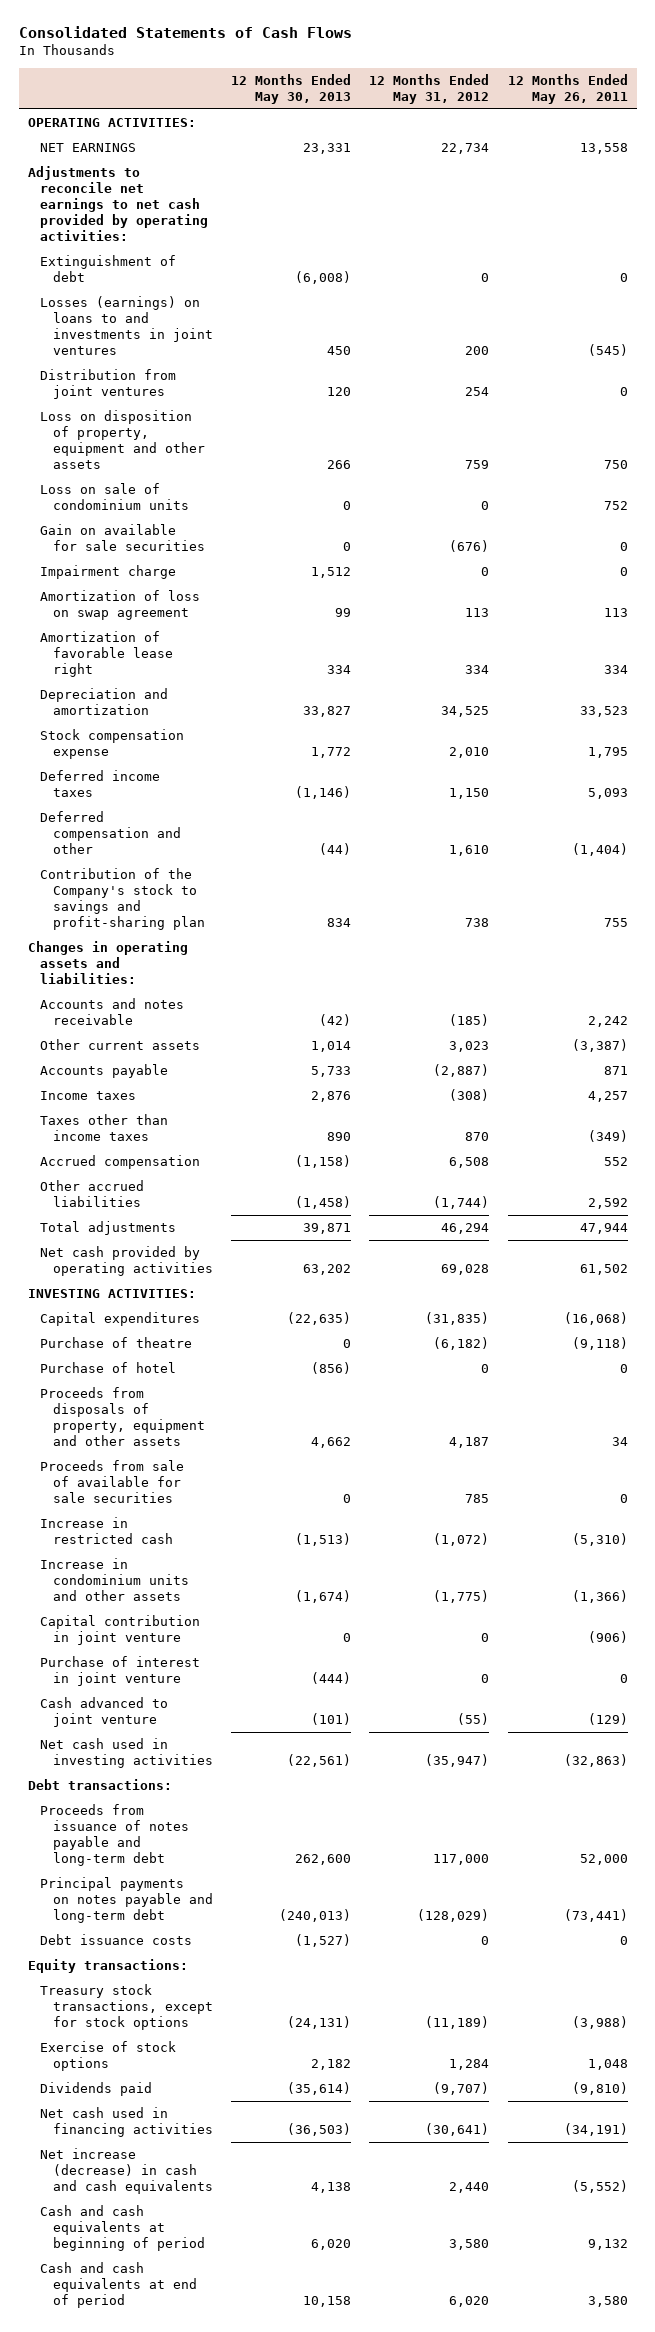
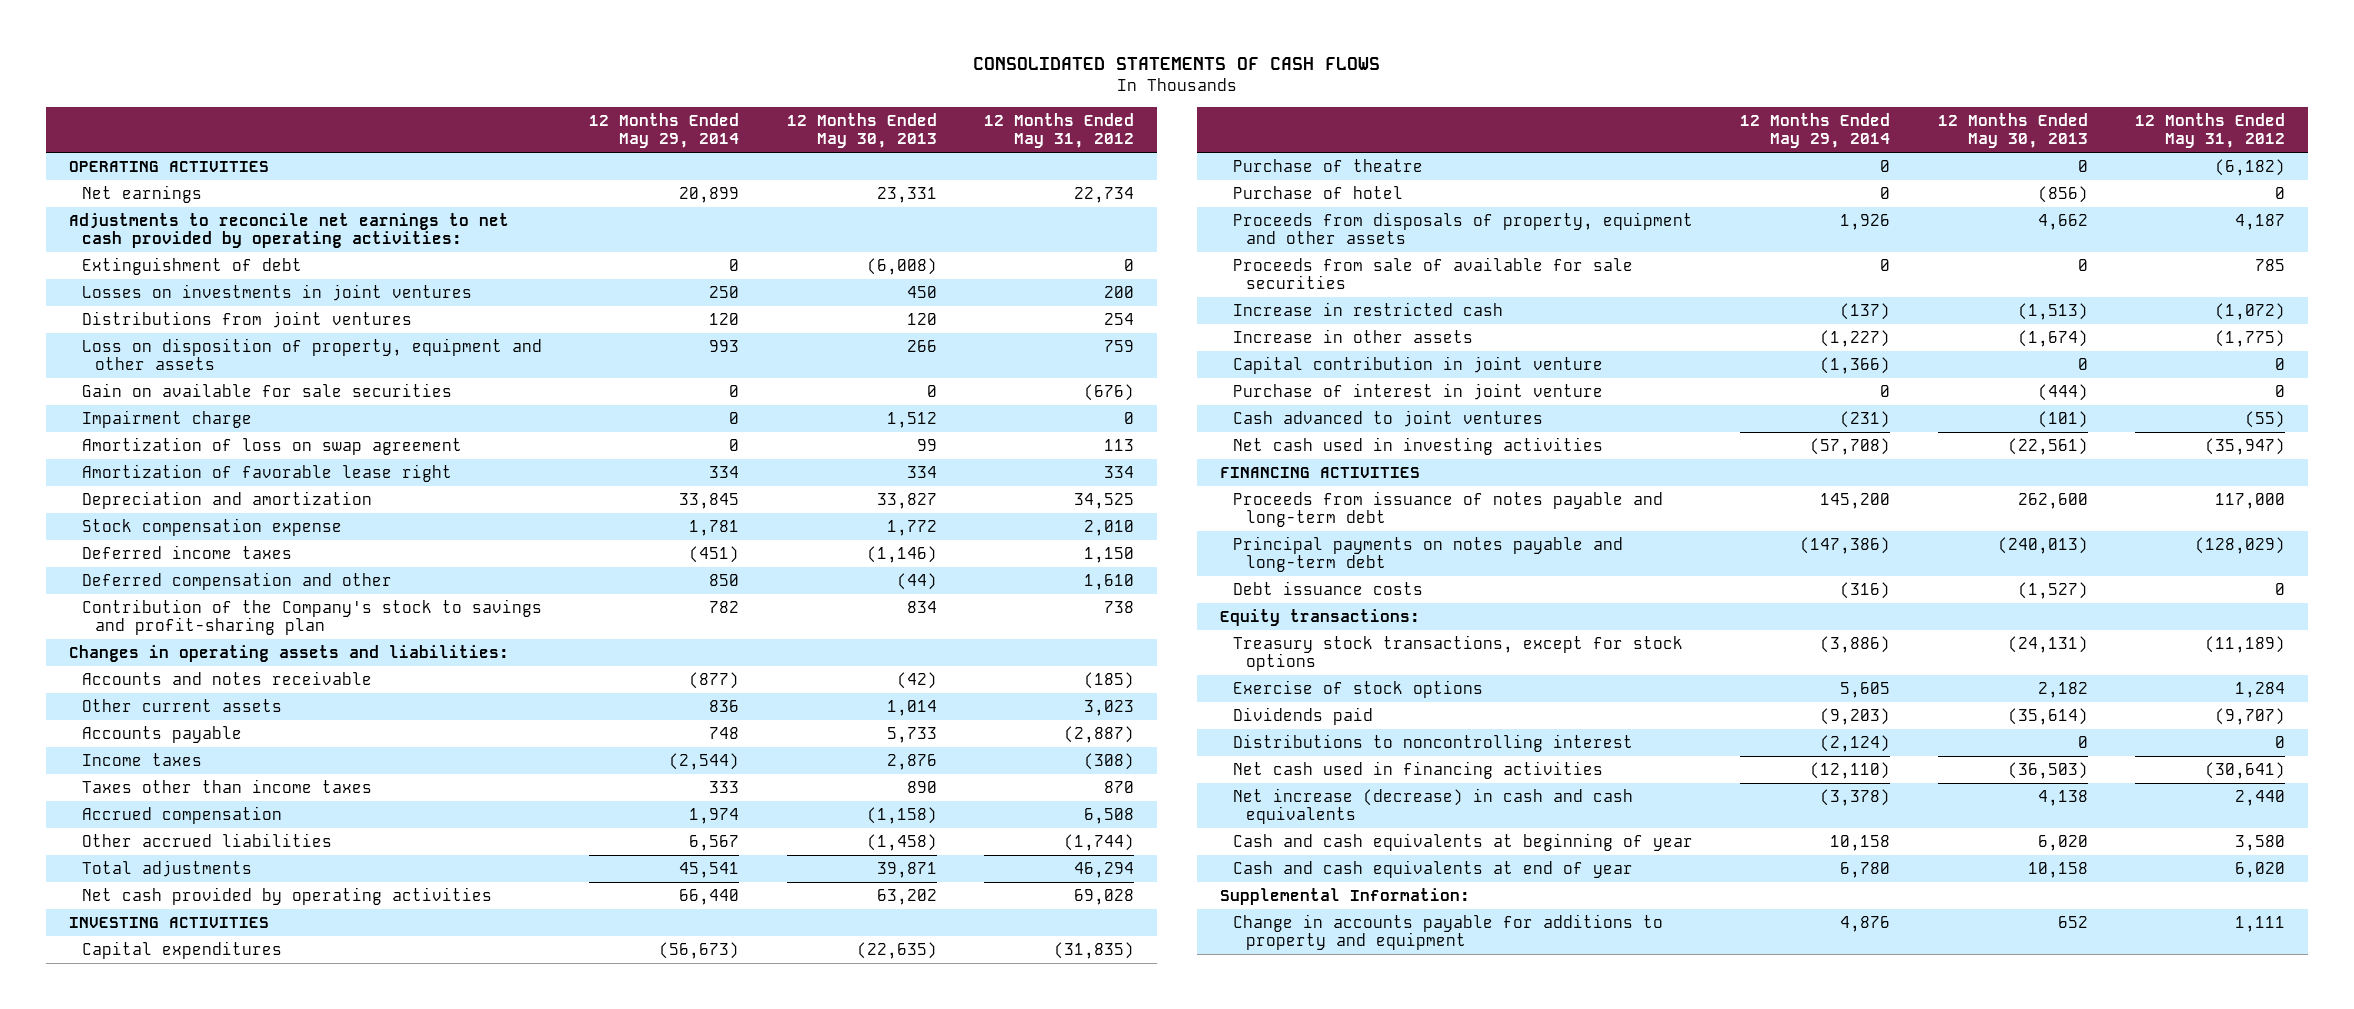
- Consolidated Statements of Cash Flows
+ CONSOLIDATED STATEMENTS OF CASH FLOWS
- | 12 Months Ended May 30, 2013 | 12 Months Ended May 31, 2012 | 12 Months Ended May 26, 2011
+ | 12 Months Ended May 29, 2014 | 12 Months Ended May 30, 2013 | 12 Months Ended May 31, 2012
- OPERATING ACTIVITIES:
- NET EARNINGS | 23,331 | 22,734 | 13,558
+ OPERATING ACTIVITIES
+ Net earnings | 20,899 | 23,331 | 22,734
- Losses (earnings) on loans to and investments in joint ventures | 450 | 200 | (545)
- Distribution from joint ventures | 120 | 254 | 0
+ Losses on investments in joint ventures | 250 | 450 | 200
+ Distributions from joint ventures | 120 | 120 | 254
- Loss on sale of condominium units | 0 | 0 | 752
- INVESTING ACTIVITIES:
+ INVESTING ACTIVITIES
- Increase in condominium units and other assets | (1,674) | (1,775) | (1,366)
+ Increase in other assets | (1,227) | (1,674) | (1,775)
- Cash advanced to joint venture | (101) | (55) | (129)
+ Cash advanced to joint ventures | (231) | (101) | (55)
- Debt transactions:
+ FINANCING ACTIVITIES
+ Distributions to noncontrolling interest | (2,124) | 0 | 0
- Cash and cash equivalents at beginning of period | 6,020 | 3,580 | 9,132
- Cash and cash equivalents at end of period | 10,158 | 6,020 | 3,580
+ Cash and cash equivalents at beginning of year | 10,158 | 6,020 | 3,580
+ Cash and cash equivalents at end of year | 6,780 | 10,158 | 6,020
+ Supplemental Information:
+ Change in accounts payable for additions to property and equipment | 4,876 | 652 | 1,111

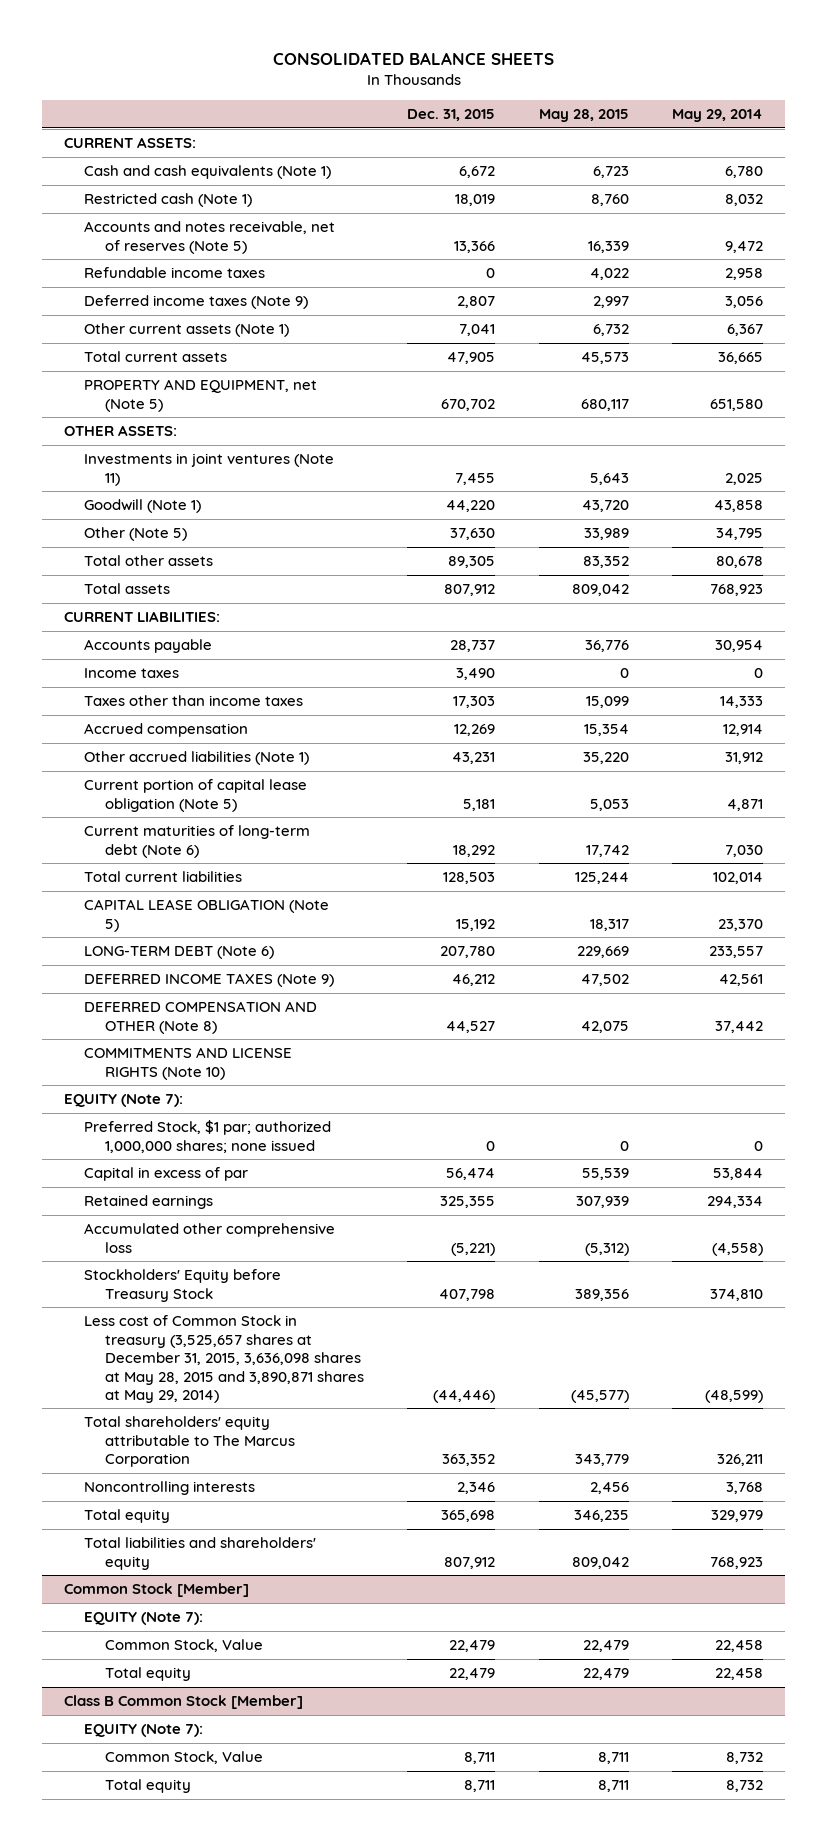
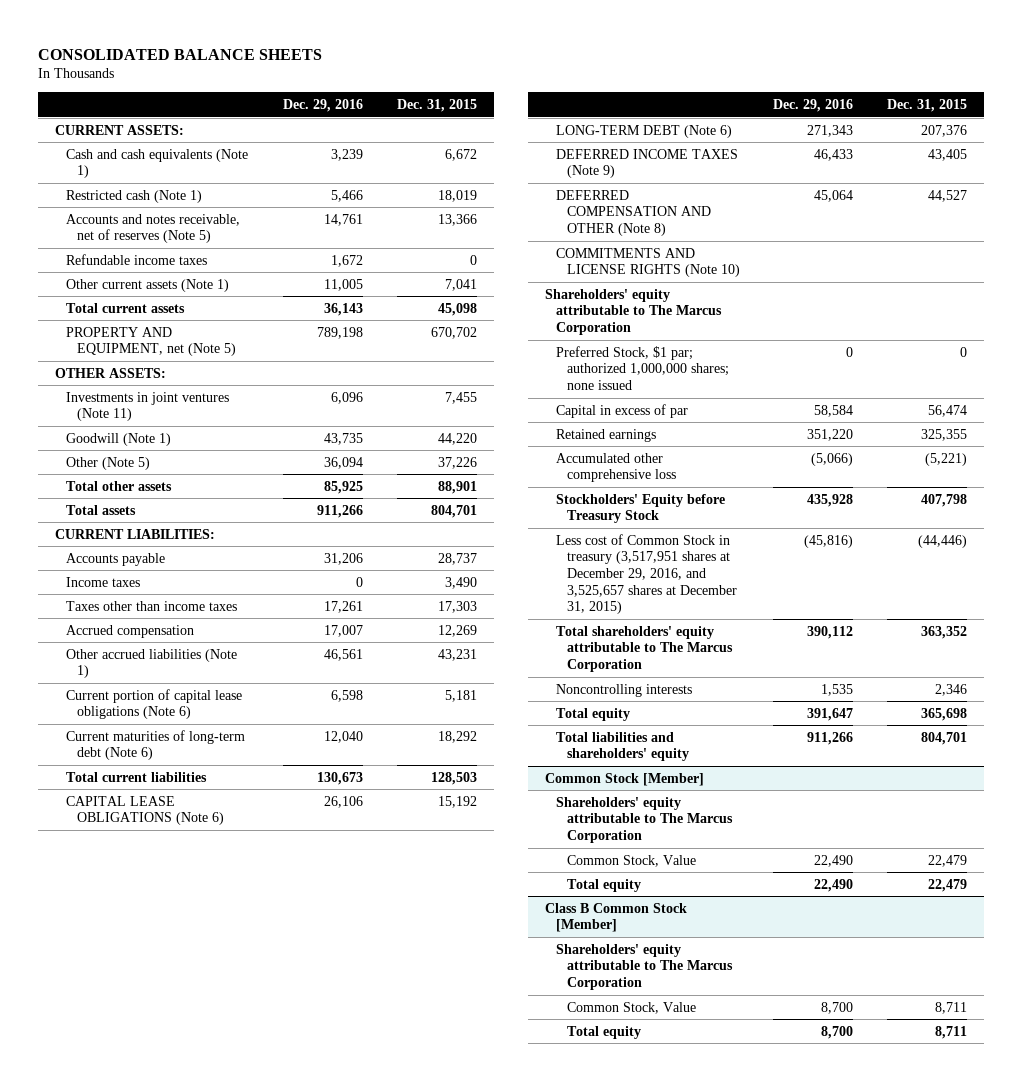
- | Dec. 31, 2015 | May 28, 2015 | May 29, 2014
+ | Dec. 29, 2016 | Dec. 31, 2015
- Deferred income taxes (Note 9) | 2,807 | 2,997 | 3,056
- Total current assets | 47,905 | 45,573 | 36,665
+ Total current assets | 36,143 | 45,098
- Other (Note 5) | 37,630 | 33,989 | 34,795
- Total other assets | 89,305 | 83,352 | 80,678
- Total assets | 807,912 | 809,042 | 768,923
+ Other (Note 5) | 36,094 | 37,226
+ Total other assets | 85,925 | 88,901
+ Total assets | 911,266 | 804,701
- Current portion of capital lease obligation (Note 5) | 5,181 | 5,053 | 4,871
+ Current portion of capital lease obligations (Note 6) | 6,598 | 5,181
- CAPITAL LEASE OBLIGATION (Note 5) | 15,192 | 18,317 | 23,370
- LONG-TERM DEBT (Note 6) | 207,780 | 229,669 | 233,557
- DEFERRED INCOME TAXES (Note 9) | 46,212 | 47,502 | 42,561
+ CAPITAL LEASE OBLIGATIONS (Note 6) | 26,106 | 15,192
+ LONG-TERM DEBT (Note 6) | 271,343 | 207,376
+ DEFERRED INCOME TAXES (Note 9) | 46,433 | 43,405
- EQUITY (Note 7):
+ Shareholders' equity attributable to The Marcus Corporation
- Less cost of Common Stock in treasury (3,525,657 shares at December 31, 2015, 3,636,098 shares at May 28, 2015 and 3,890,871 shares at May 29, 2014) | (44,446) | (45,577) | (48,599)
+ Less cost of Common Stock in treasury (3,517,951 shares at December 29, 2016, and 3,525,657 shares at December 31, 2015) | (45,816) | (44,446)
- Total liabilities and shareholders' equity | 807,912 | 809,042 | 768,923
+ Total liabilities and shareholders' equity | 911,266 | 804,701
@ Common Stock [Member]
- EQUITY (Note 7):
+ Shareholders' equity attributable to The Marcus Corporation
@ Class B Common Stock [Member]
- EQUITY (Note 7):
+ Shareholders' equity attributable to The Marcus Corporation

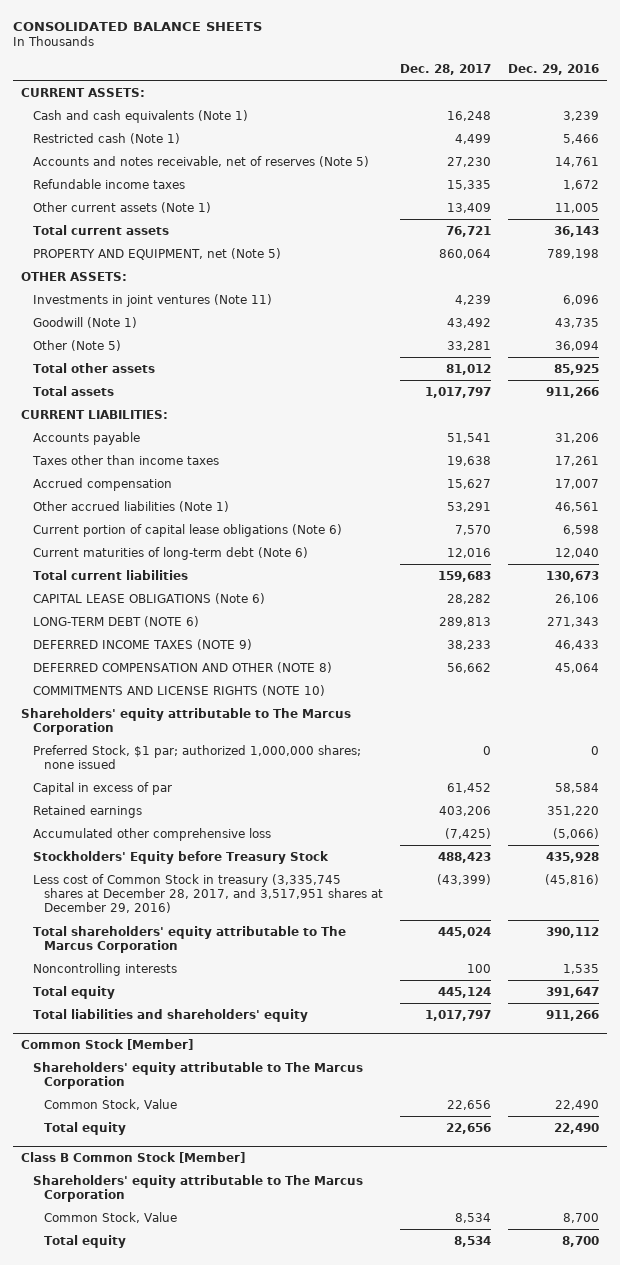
- | Dec. 29, 2016 | Dec. 31, 2015
+ | Dec. 28, 2017 | Dec. 29, 2016
- Income taxes | 0 | 3,490
- LONG-TERM DEBT (Note 6) | 271,343 | 207,376
- DEFERRED INCOME TAXES (Note 9) | 46,433 | 43,405
- DEFERRED COMPENSATION AND OTHER (Note 8) | 45,064 | 44,527
- COMMITMENTS AND LICENSE RIGHTS (Note 10)
+ LONG-TERM DEBT (NOTE 6) | 289,813 | 271,343
+ DEFERRED INCOME TAXES (NOTE 9) | 38,233 | 46,433
+ DEFERRED COMPENSATION AND OTHER (NOTE 8) | 56,662 | 45,064
+ COMMITMENTS AND LICENSE RIGHTS (NOTE 10)
- Less cost of Common Stock in treasury (3,517,951 shares at December 29, 2016, and 3,525,657 shares at December 31, 2015) | (45,816) | (44,446)
+ Less cost of Common Stock in treasury (3,335,745 shares at December 28, 2017, and 3,517,951 shares at December 29, 2016) | (43,399) | (45,816)

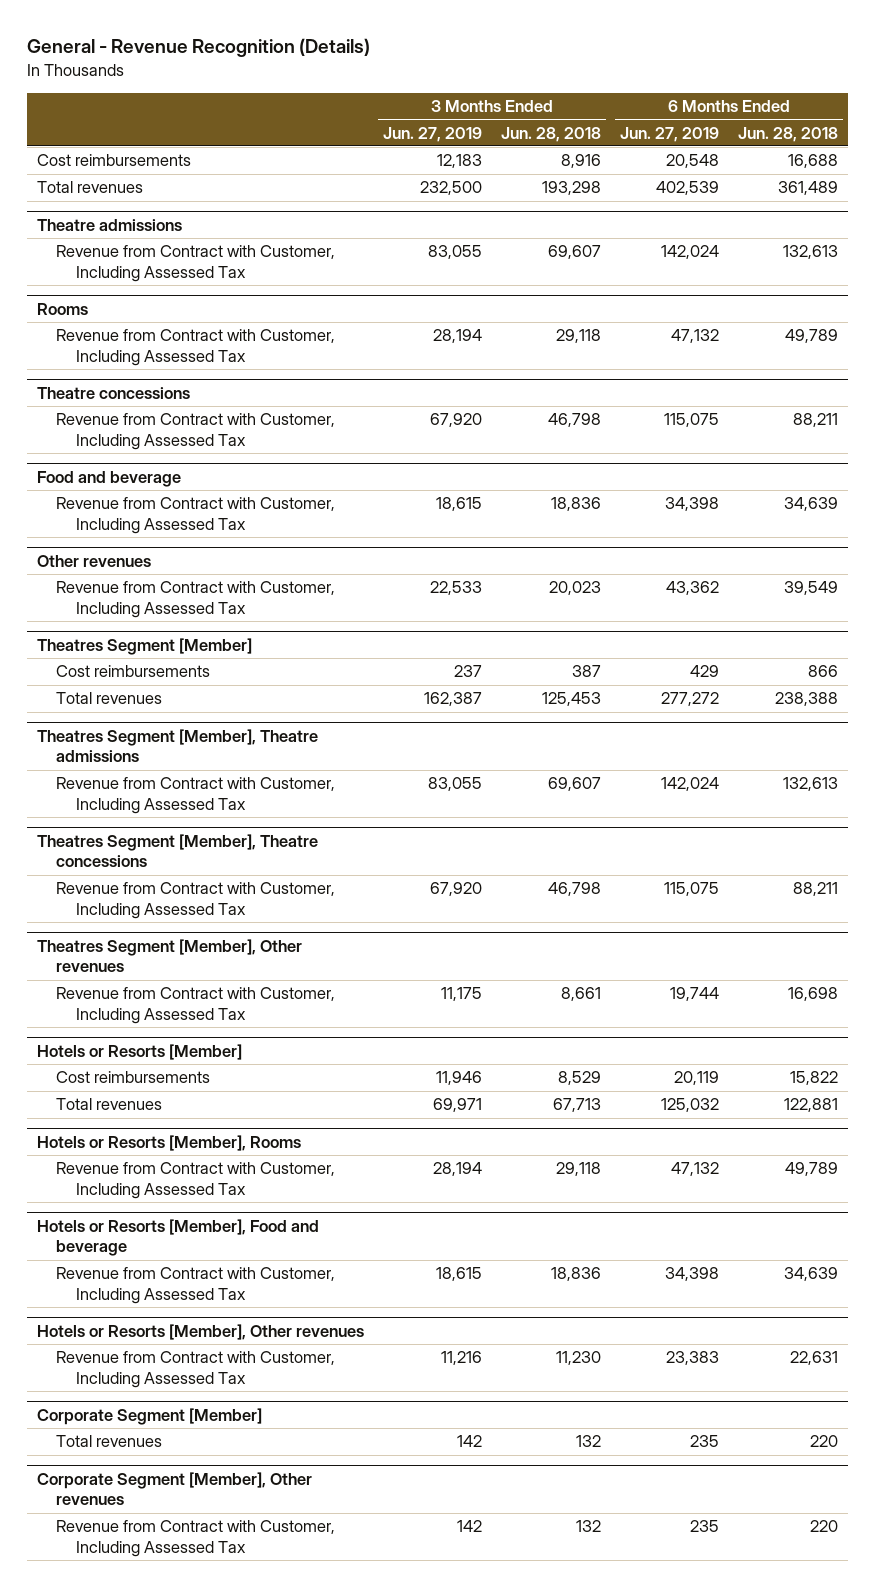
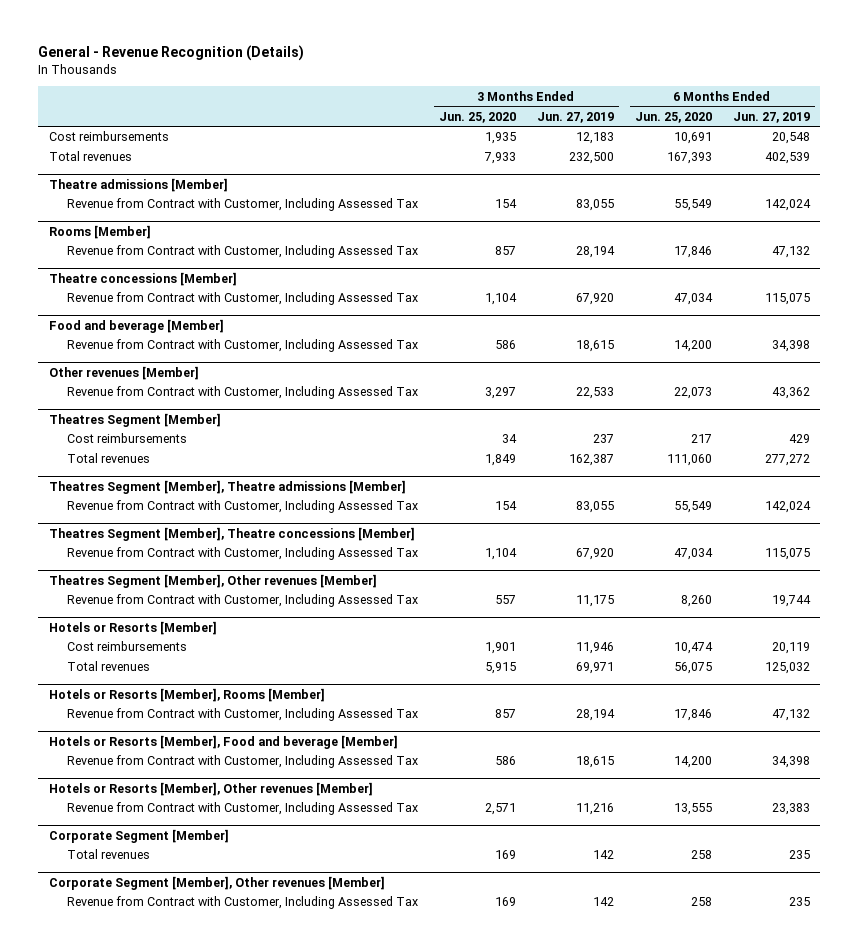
- | 3 Months Ended Jun. 27, 2019 | 3 Months Ended Jun. 28, 2018 | 6 Months Ended Jun. 27, 2019 | 6 Months Ended Jun. 28, 2018
+ | 3 Months Ended Jun. 25, 2020 | 3 Months Ended Jun. 27, 2019 | 6 Months Ended Jun. 25, 2020 | 6 Months Ended Jun. 27, 2019
- Theatre admissions
+ Theatre admissions [Member]
- Rooms
+ Rooms [Member]
- Theatre concessions
+ Theatre concessions [Member]
- Food and beverage
+ Food and beverage [Member]
- Other revenues
+ Other revenues [Member]
- Theatres Segment [Member], Theatre admissions
+ Theatres Segment [Member], Theatre admissions [Member]
- Theatres Segment [Member], Theatre concessions
+ Theatres Segment [Member], Theatre concessions [Member]
- Theatres Segment [Member], Other revenues
+ Theatres Segment [Member], Other revenues [Member]
- Hotels or Resorts [Member], Rooms
+ Hotels or Resorts [Member], Rooms [Member]
- Hotels or Resorts [Member], Food and beverage
+ Hotels or Resorts [Member], Food and beverage [Member]
- Hotels or Resorts [Member], Other revenues
+ Hotels or Resorts [Member], Other revenues [Member]
- Corporate Segment [Member], Other revenues
+ Corporate Segment [Member], Other revenues [Member]

